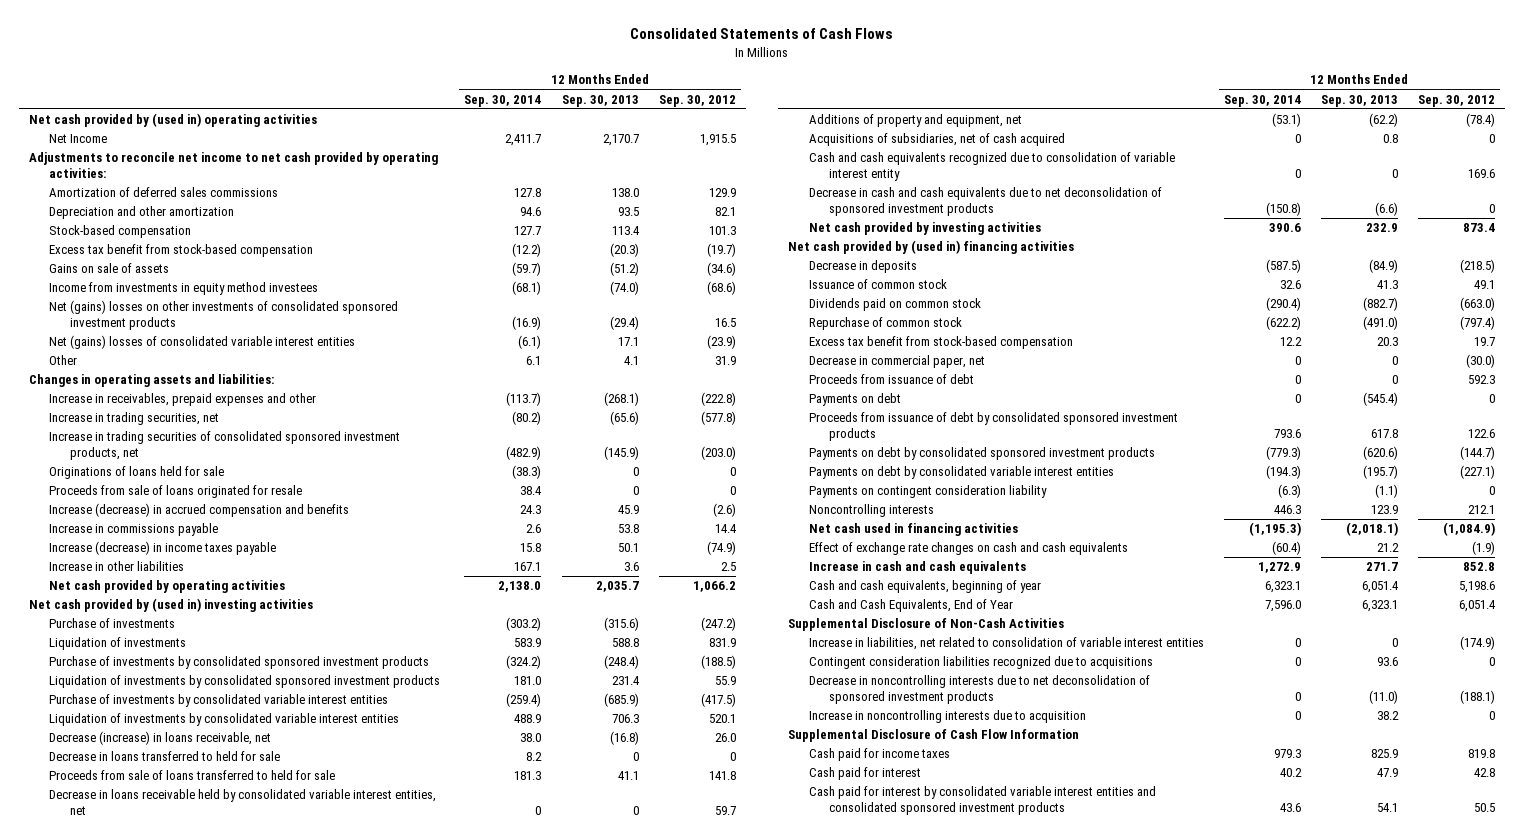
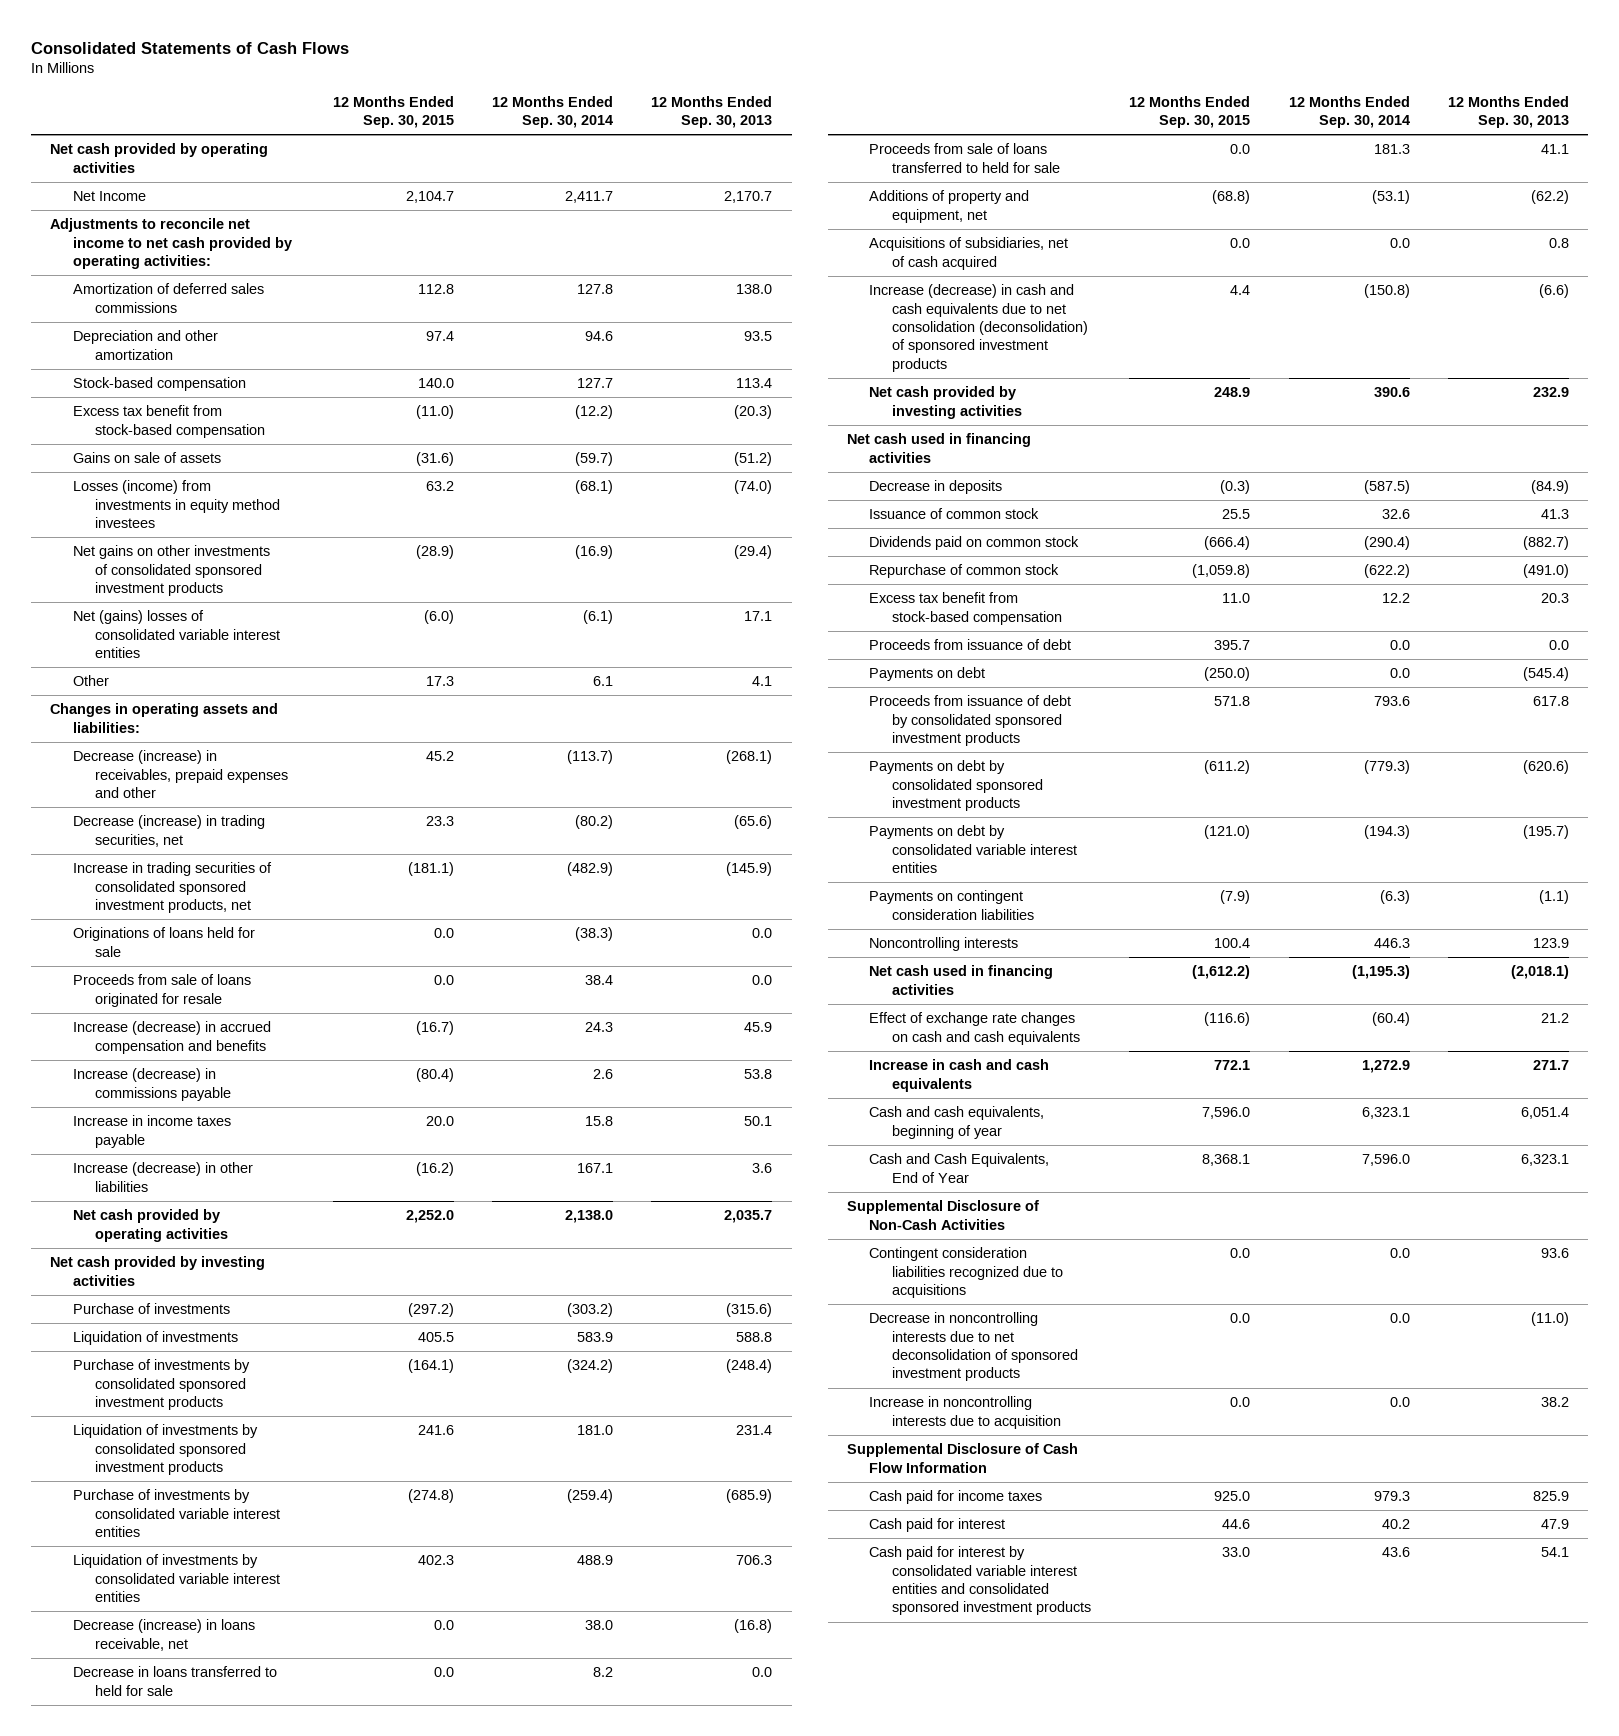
- | 12 Months Ended Sep. 30, 2014 | 12 Months Ended Sep. 30, 2013 | 12 Months Ended Sep. 30, 2012
+ | 12 Months Ended Sep. 30, 2015 | 12 Months Ended Sep. 30, 2014 | 12 Months Ended Sep. 30, 2013
- Net cash provided by (used in) operating activities
+ Net cash provided by operating activities
- Income from investments in equity method investees | (68.1) | (74.0) | (68.6)
- Net (gains) losses on other investments of consolidated sponsored investment products | (16.9) | (29.4) | 16.5
+ Losses (income) from investments in equity method investees | 63.2 | (68.1) | (74.0)
+ Net gains on other investments of consolidated sponsored investment products | (28.9) | (16.9) | (29.4)
- Increase in receivables, prepaid expenses and other | (113.7) | (268.1) | (222.8)
- Increase in trading securities, net | (80.2) | (65.6) | (577.8)
+ Decrease (increase) in receivables, prepaid expenses and other | 45.2 | (113.7) | (268.1)
+ Decrease (increase) in trading securities, net | 23.3 | (80.2) | (65.6)
- Originations of loans held for sale | (38.3) | 0 | 0
- Proceeds from sale of loans originated for resale | 38.4 | 0 | 0
+ Originations of loans held for sale | 0.0 | (38.3) | 0.0
+ Proceeds from sale of loans originated for resale | 0.0 | 38.4 | 0.0
- Increase in commissions payable | 2.6 | 53.8 | 14.4
- Increase (decrease) in income taxes payable | 15.8 | 50.1 | (74.9)
- Increase in other liabilities | 167.1 | 3.6 | 2.5
+ Increase (decrease) in commissions payable | (80.4) | 2.6 | 53.8
+ Increase in income taxes payable | 20.0 | 15.8 | 50.1
+ Increase (decrease) in other liabilities | (16.2) | 167.1 | 3.6
- Net cash provided by (used in) investing activities
+ Net cash provided by investing activities
- Decrease in loans transferred to held for sale | 8.2 | 0 | 0
+ Decrease in loans transferred to held for sale | 0.0 | 8.2 | 0.0
- Decrease in loans receivable held by consolidated variable interest entities, net | 0 | 0 | 59.7
- Acquisitions of subsidiaries, net of cash acquired | 0 | 0.8 | 0
- Cash and cash equivalents recognized due to consolidation of variable interest entity | 0 | 0 | 169.6
- Decrease in cash and cash equivalents due to net deconsolidation of sponsored investment products | (150.8) | (6.6) | 0
+ Acquisitions of subsidiaries, net of cash acquired | 0.0 | 0.0 | 0.8
+ Increase (decrease) in cash and cash equivalents due to net consolidation (deconsolidation) of sponsored investment products | 4.4 | (150.8) | (6.6)
- Net cash provided by (used in) financing activities
+ Net cash used in financing activities
- Decrease in commercial paper, net | 0 | 0 | (30.0)
- Proceeds from issuance of debt | 0 | 0 | 592.3
- Payments on debt | 0 | (545.4) | 0
+ Proceeds from issuance of debt | 395.7 | 0.0 | 0.0
+ Payments on debt | (250.0) | 0.0 | (545.4)
- Payments on contingent consideration liability | (6.3) | (1.1) | 0
+ Payments on contingent consideration liabilities | (7.9) | (6.3) | (1.1)
- Increase in liabilities, net related to consolidation of variable interest entities | 0 | 0 | (174.9)
- Contingent consideration liabilities recognized due to acquisitions | 0 | 93.6 | 0
- Decrease in noncontrolling interests due to net deconsolidation of sponsored investment products | 0 | (11.0) | (188.1)
- Increase in noncontrolling interests due to acquisition | 0 | 38.2 | 0
+ Contingent consideration liabilities recognized due to acquisitions | 0.0 | 0.0 | 93.6
+ Decrease in noncontrolling interests due to net deconsolidation of sponsored investment products | 0.0 | 0.0 | (11.0)
+ Increase in noncontrolling interests due to acquisition | 0.0 | 0.0 | 38.2

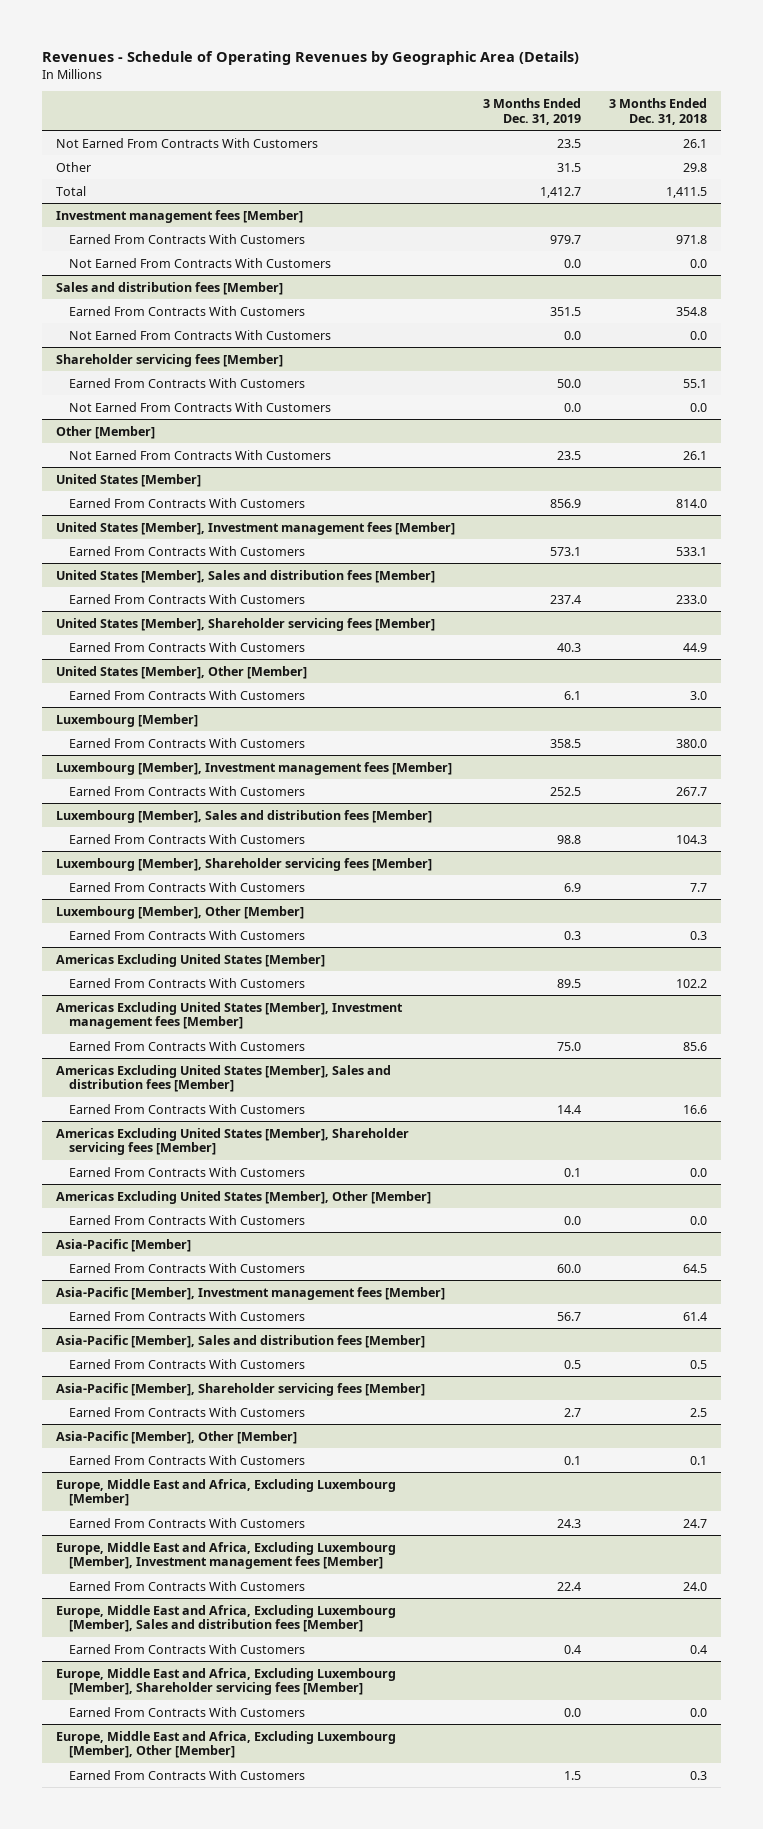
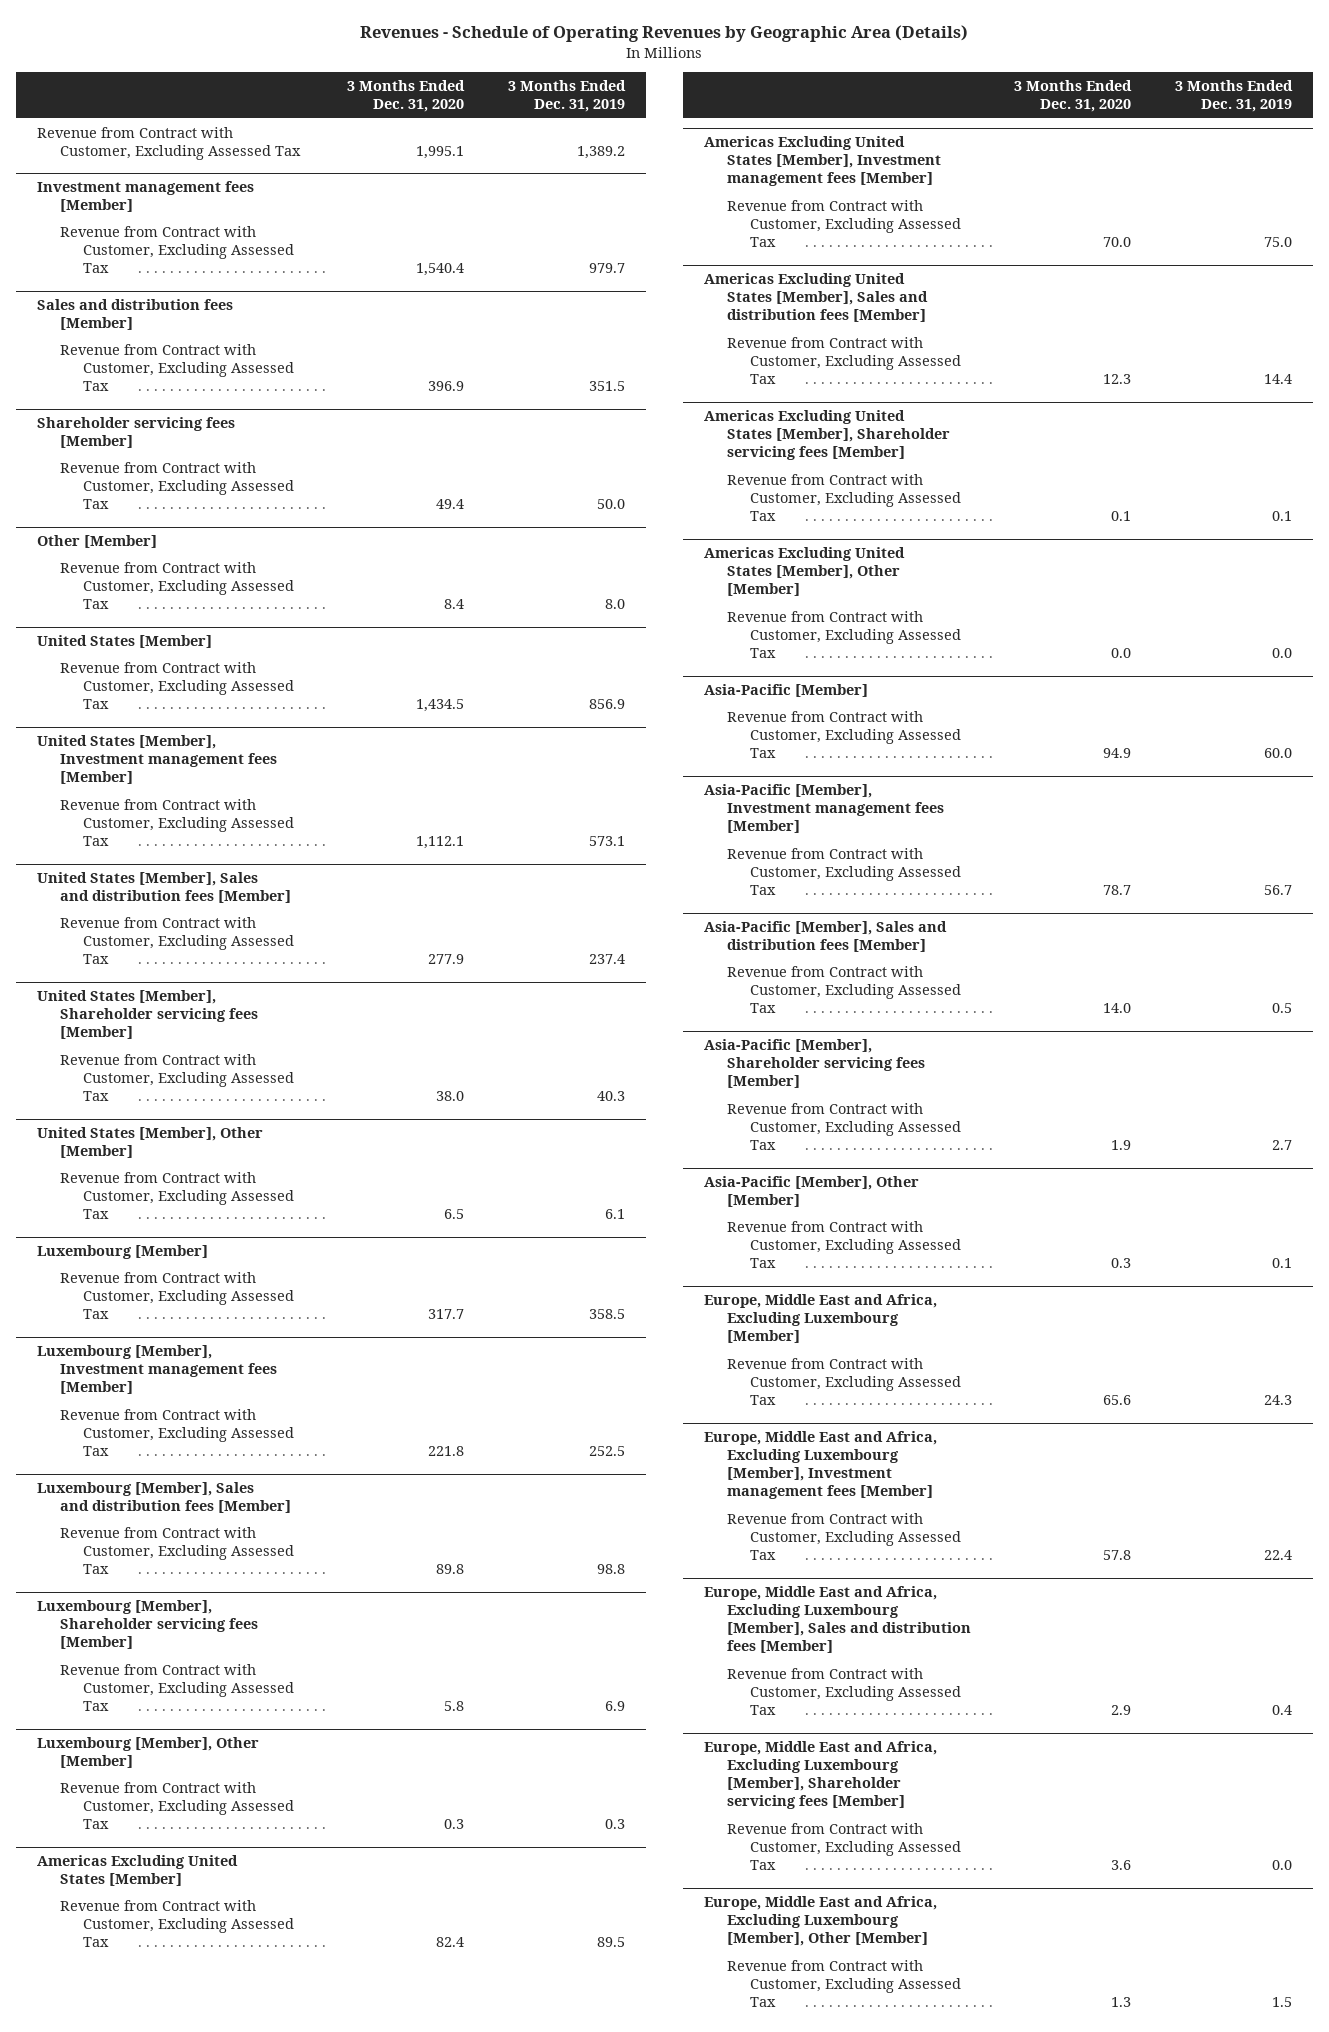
- | 3 Months Ended Dec. 31, 2019 | 3 Months Ended Dec. 31, 2018
+ | 3 Months Ended Dec. 31, 2020 | 3 Months Ended Dec. 31, 2019
- Not Earned From Contracts With Customers | 23.5 | 26.1
- Other | 31.5 | 29.8
- Total | 1,412.7 | 1,411.5
+ Revenue from Contract with Customer, Excluding Assessed Tax | 1,995.1 | 1,389.2
@ Investment management fees [Member]
- Earned From Contracts With Customers | 979.7 | 971.8
- Not Earned From Contracts With Customers | 0.0 | 0.0
+ Revenue from Contract with Customer, Excluding Assessed Tax | 1,540.4 | 979.7
@ Sales and distribution fees [Member]
- Earned From Contracts With Customers | 351.5 | 354.8
- Not Earned From Contracts With Customers | 0.0 | 0.0
+ Revenue from Contract with Customer, Excluding Assessed Tax | 396.9 | 351.5
@ Shareholder servicing fees [Member]
- Earned From Contracts With Customers | 50.0 | 55.1
- Not Earned From Contracts With Customers | 0.0 | 0.0
+ Revenue from Contract with Customer, Excluding Assessed Tax | 49.4 | 50.0
@ Other [Member]
- Not Earned From Contracts With Customers | 23.5 | 26.1
+ Revenue from Contract with Customer, Excluding Assessed Tax | 8.4 | 8.0
@ United States [Member]
- Earned From Contracts With Customers | 856.9 | 814.0
+ Revenue from Contract with Customer, Excluding Assessed Tax | 1,434.5 | 856.9
@ United States [Member], Investment management fees [Member]
- Earned From Contracts With Customers | 573.1 | 533.1
+ Revenue from Contract with Customer, Excluding Assessed Tax | 1,112.1 | 573.1
@ United States [Member], Sales and distribution fees [Member]
- Earned From Contracts With Customers | 237.4 | 233.0
+ Revenue from Contract with Customer, Excluding Assessed Tax | 277.9 | 237.4
@ United States [Member], Shareholder servicing fees [Member]
- Earned From Contracts With Customers | 40.3 | 44.9
+ Revenue from Contract with Customer, Excluding Assessed Tax | 38.0 | 40.3
@ United States [Member], Other [Member]
- Earned From Contracts With Customers | 6.1 | 3.0
+ Revenue from Contract with Customer, Excluding Assessed Tax | 6.5 | 6.1
@ Luxembourg [Member]
- Earned From Contracts With Customers | 358.5 | 380.0
+ Revenue from Contract with Customer, Excluding Assessed Tax | 317.7 | 358.5
@ Luxembourg [Member], Investment management fees [Member]
- Earned From Contracts With Customers | 252.5 | 267.7
+ Revenue from Contract with Customer, Excluding Assessed Tax | 221.8 | 252.5
@ Luxembourg [Member], Sales and distribution fees [Member]
- Earned From Contracts With Customers | 98.8 | 104.3
+ Revenue from Contract with Customer, Excluding Assessed Tax | 89.8 | 98.8
@ Luxembourg [Member], Shareholder servicing fees [Member]
- Earned From Contracts With Customers | 6.9 | 7.7
+ Revenue from Contract with Customer, Excluding Assessed Tax | 5.8 | 6.9
@ Luxembourg [Member], Other [Member]
- Earned From Contracts With Customers | 0.3 | 0.3
+ Revenue from Contract with Customer, Excluding Assessed Tax | 0.3 | 0.3
@ Americas Excluding United States [Member]
- Earned From Contracts With Customers | 89.5 | 102.2
+ Revenue from Contract with Customer, Excluding Assessed Tax | 82.4 | 89.5
@ Americas Excluding United States [Member], Investment management fees [Member]
- Earned From Contracts With Customers | 75.0 | 85.6
+ Revenue from Contract with Customer, Excluding Assessed Tax | 70.0 | 75.0
@ Americas Excluding United States [Member], Sales and distribution fees [Member]
- Earned From Contracts With Customers | 14.4 | 16.6
+ Revenue from Contract with Customer, Excluding Assessed Tax | 12.3 | 14.4
@ Americas Excluding United States [Member], Shareholder servicing fees [Member]
- Earned From Contracts With Customers | 0.1 | 0.0
+ Revenue from Contract with Customer, Excluding Assessed Tax | 0.1 | 0.1
@ Americas Excluding United States [Member], Other [Member]
- Earned From Contracts With Customers | 0.0 | 0.0
+ Revenue from Contract with Customer, Excluding Assessed Tax | 0.0 | 0.0
@ Asia-Pacific [Member]
- Earned From Contracts With Customers | 60.0 | 64.5
+ Revenue from Contract with Customer, Excluding Assessed Tax | 94.9 | 60.0
@ Asia-Pacific [Member], Investment management fees [Member]
- Earned From Contracts With Customers | 56.7 | 61.4
+ Revenue from Contract with Customer, Excluding Assessed Tax | 78.7 | 56.7
@ Asia-Pacific [Member], Sales and distribution fees [Member]
- Earned From Contracts With Customers | 0.5 | 0.5
+ Revenue from Contract with Customer, Excluding Assessed Tax | 14.0 | 0.5
@ Asia-Pacific [Member], Shareholder servicing fees [Member]
- Earned From Contracts With Customers | 2.7 | 2.5
+ Revenue from Contract with Customer, Excluding Assessed Tax | 1.9 | 2.7
@ Asia-Pacific [Member], Other [Member]
- Earned From Contracts With Customers | 0.1 | 0.1
+ Revenue from Contract with Customer, Excluding Assessed Tax | 0.3 | 0.1
@ Europe, Middle East and Africa, Excluding Luxembourg [Member]
- Earned From Contracts With Customers | 24.3 | 24.7
+ Revenue from Contract with Customer, Excluding Assessed Tax | 65.6 | 24.3
@ Europe, Middle East and Africa, Excluding Luxembourg [Member], Investment management fees [Member]
- Earned From Contracts With Customers | 22.4 | 24.0
+ Revenue from Contract with Customer, Excluding Assessed Tax | 57.8 | 22.4
@ Europe, Middle East and Africa, Excluding Luxembourg [Member], Sales and distribution fees [Member]
- Earned From Contracts With Customers | 0.4 | 0.4
+ Revenue from Contract with Customer, Excluding Assessed Tax | 2.9 | 0.4
@ Europe, Middle East and Africa, Excluding Luxembourg [Member], Shareholder servicing fees [Member]
- Earned From Contracts With Customers | 0.0 | 0.0
+ Revenue from Contract with Customer, Excluding Assessed Tax | 3.6 | 0.0
@ Europe, Middle East and Africa, Excluding Luxembourg [Member], Other [Member]
- Earned From Contracts With Customers | 1.5 | 0.3
+ Revenue from Contract with Customer, Excluding Assessed Tax | 1.3 | 1.5

